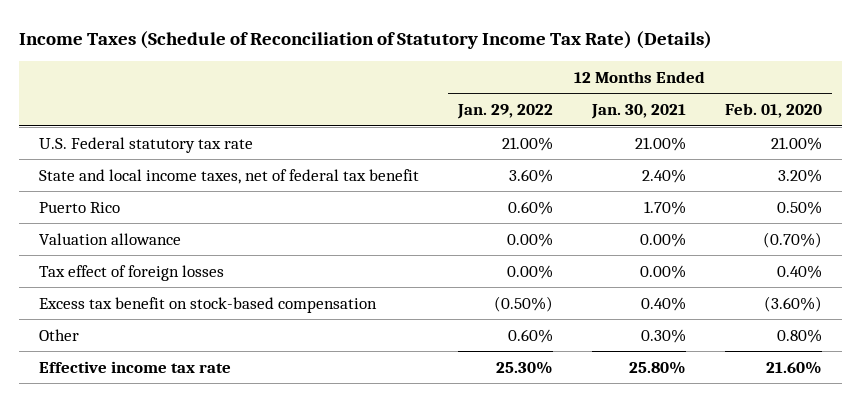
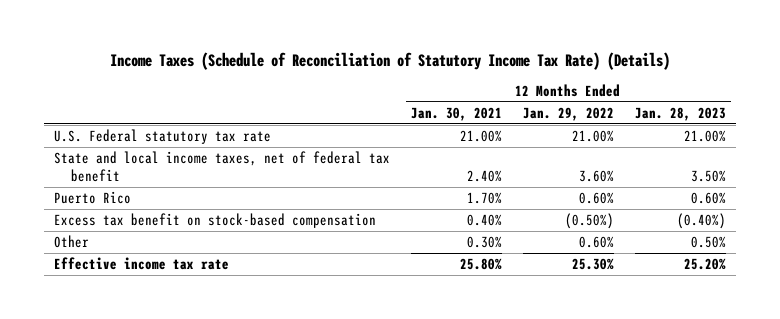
- | 12 Months Ended Jan. 29, 2022 | 12 Months Ended Jan. 30, 2021 | 12 Months Ended Feb. 01, 2020
+ | 12 Months Ended Jan. 30, 2021 | 12 Months Ended Jan. 29, 2022 | 12 Months Ended Jan. 28, 2023
- Valuation allowance | 0.00% | 0.00% | (0.70%)
- Tax effect of foreign losses | 0.00% | 0.00% | 0.40%

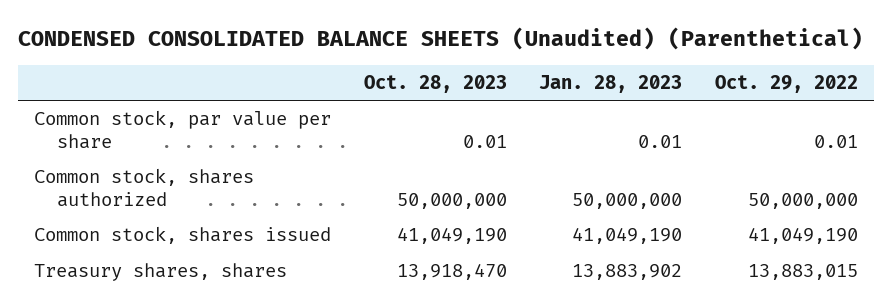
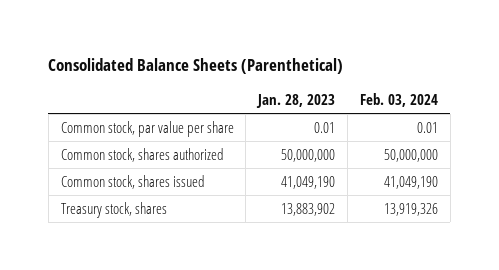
- CONDENSED CONSOLIDATED BALANCE SHEETS (Unaudited) (Parenthetical)
+ Consolidated Balance Sheets (Parenthetical)
- | Oct. 28, 2023 | Jan. 28, 2023 | Oct. 29, 2022
+ | Jan. 28, 2023 | Feb. 03, 2024
- Treasury shares, shares | 13,918,470 | 13,883,902 | 13,883,015
+ Treasury stock, shares | 13,883,902 | 13,919,326

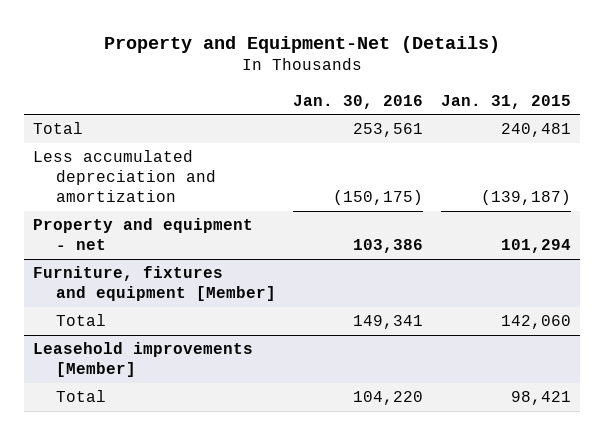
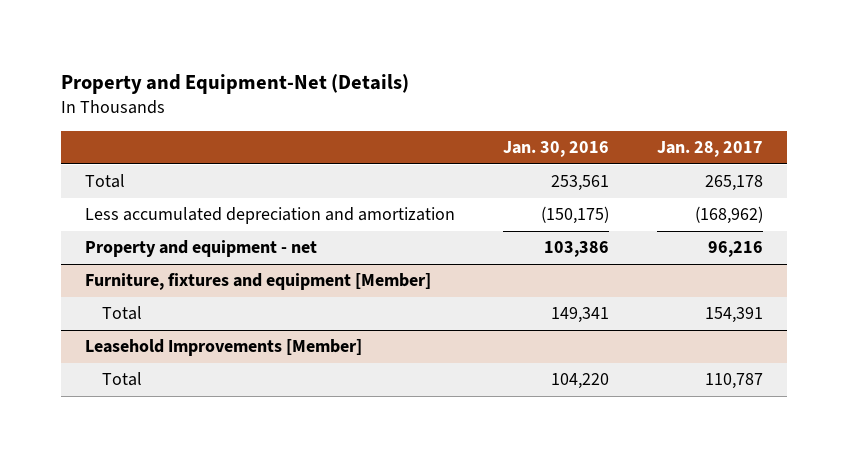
- | Jan. 30, 2016 | Jan. 31, 2015
+ | Jan. 30, 2016 | Jan. 28, 2017
- Leasehold improvements [Member]
+ Leasehold Improvements [Member]

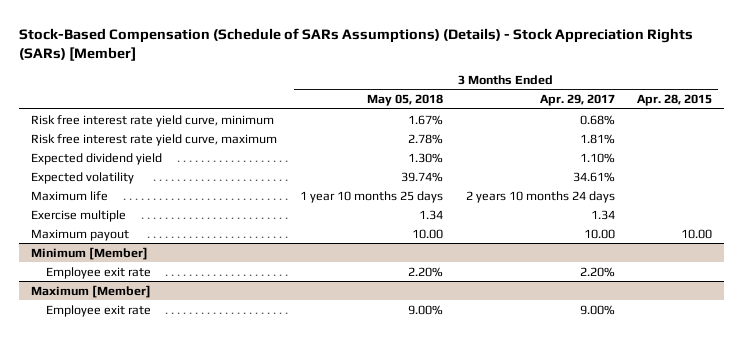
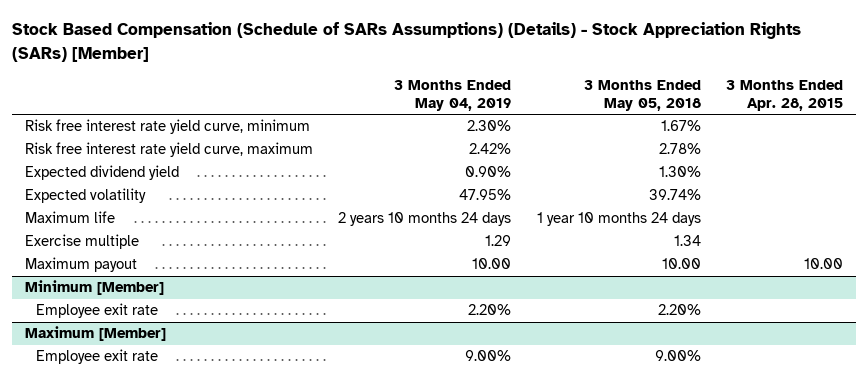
- Stock-Based Compensation (Schedule of SARs Assumptions) (Details) - Stock Appreciation Rights (SARs) [Member]
+ Stock Based Compensation (Schedule of SARs Assumptions) (Details) - Stock Appreciation Rights (SARs) [Member]
- | 3 Months Ended May 05, 2018 | 3 Months Ended Apr. 29, 2017 | 3 Months Ended Apr. 28, 2015
+ | 3 Months Ended May 04, 2019 | 3 Months Ended May 05, 2018 | 3 Months Ended Apr. 28, 2015
- Maximum life | 1 year 10 months 25 days | 2 years 10 months 24 days |
+ Maximum life | 2 years 10 months 24 days | 1 year 10 months 24 days |

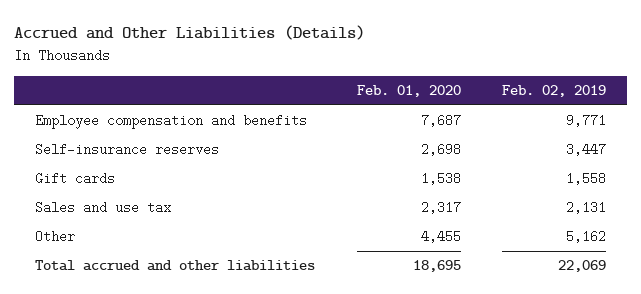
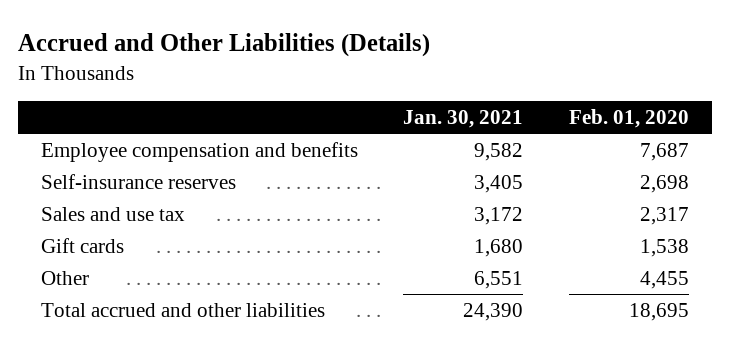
- | Feb. 01, 2020 | Feb. 02, 2019
+ | Jan. 30, 2021 | Feb. 01, 2020
moved down: Gift cards | 1,680 | 1,538

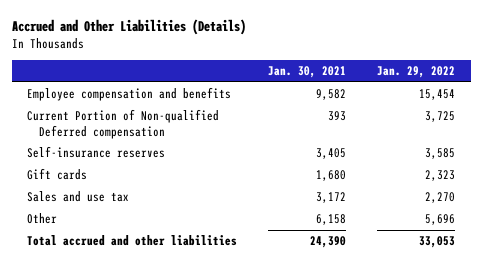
- | Jan. 30, 2021 | Feb. 01, 2020
+ | Jan. 30, 2021 | Jan. 29, 2022
+ Current Portion of Non-qualified Deferred compensation | 393 | 3,725
- Other | 6,551 | 4,455
moved down: Sales and use tax | 3,172 | 2,270
+ Other | 6,158 | 5,696

